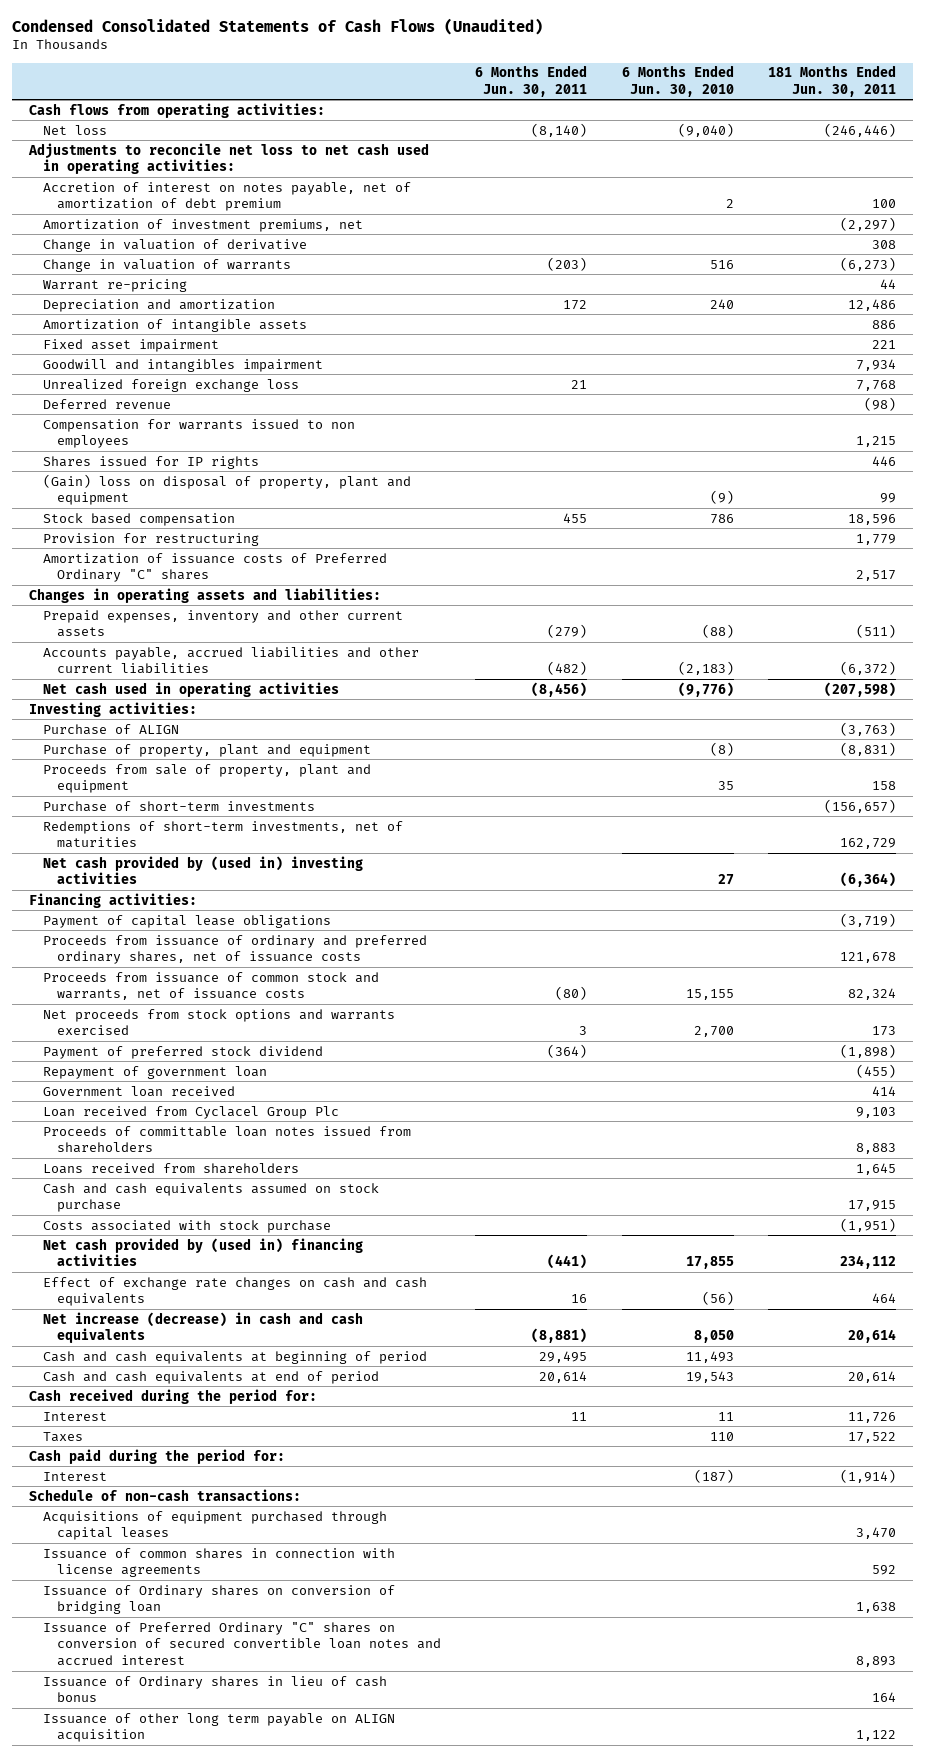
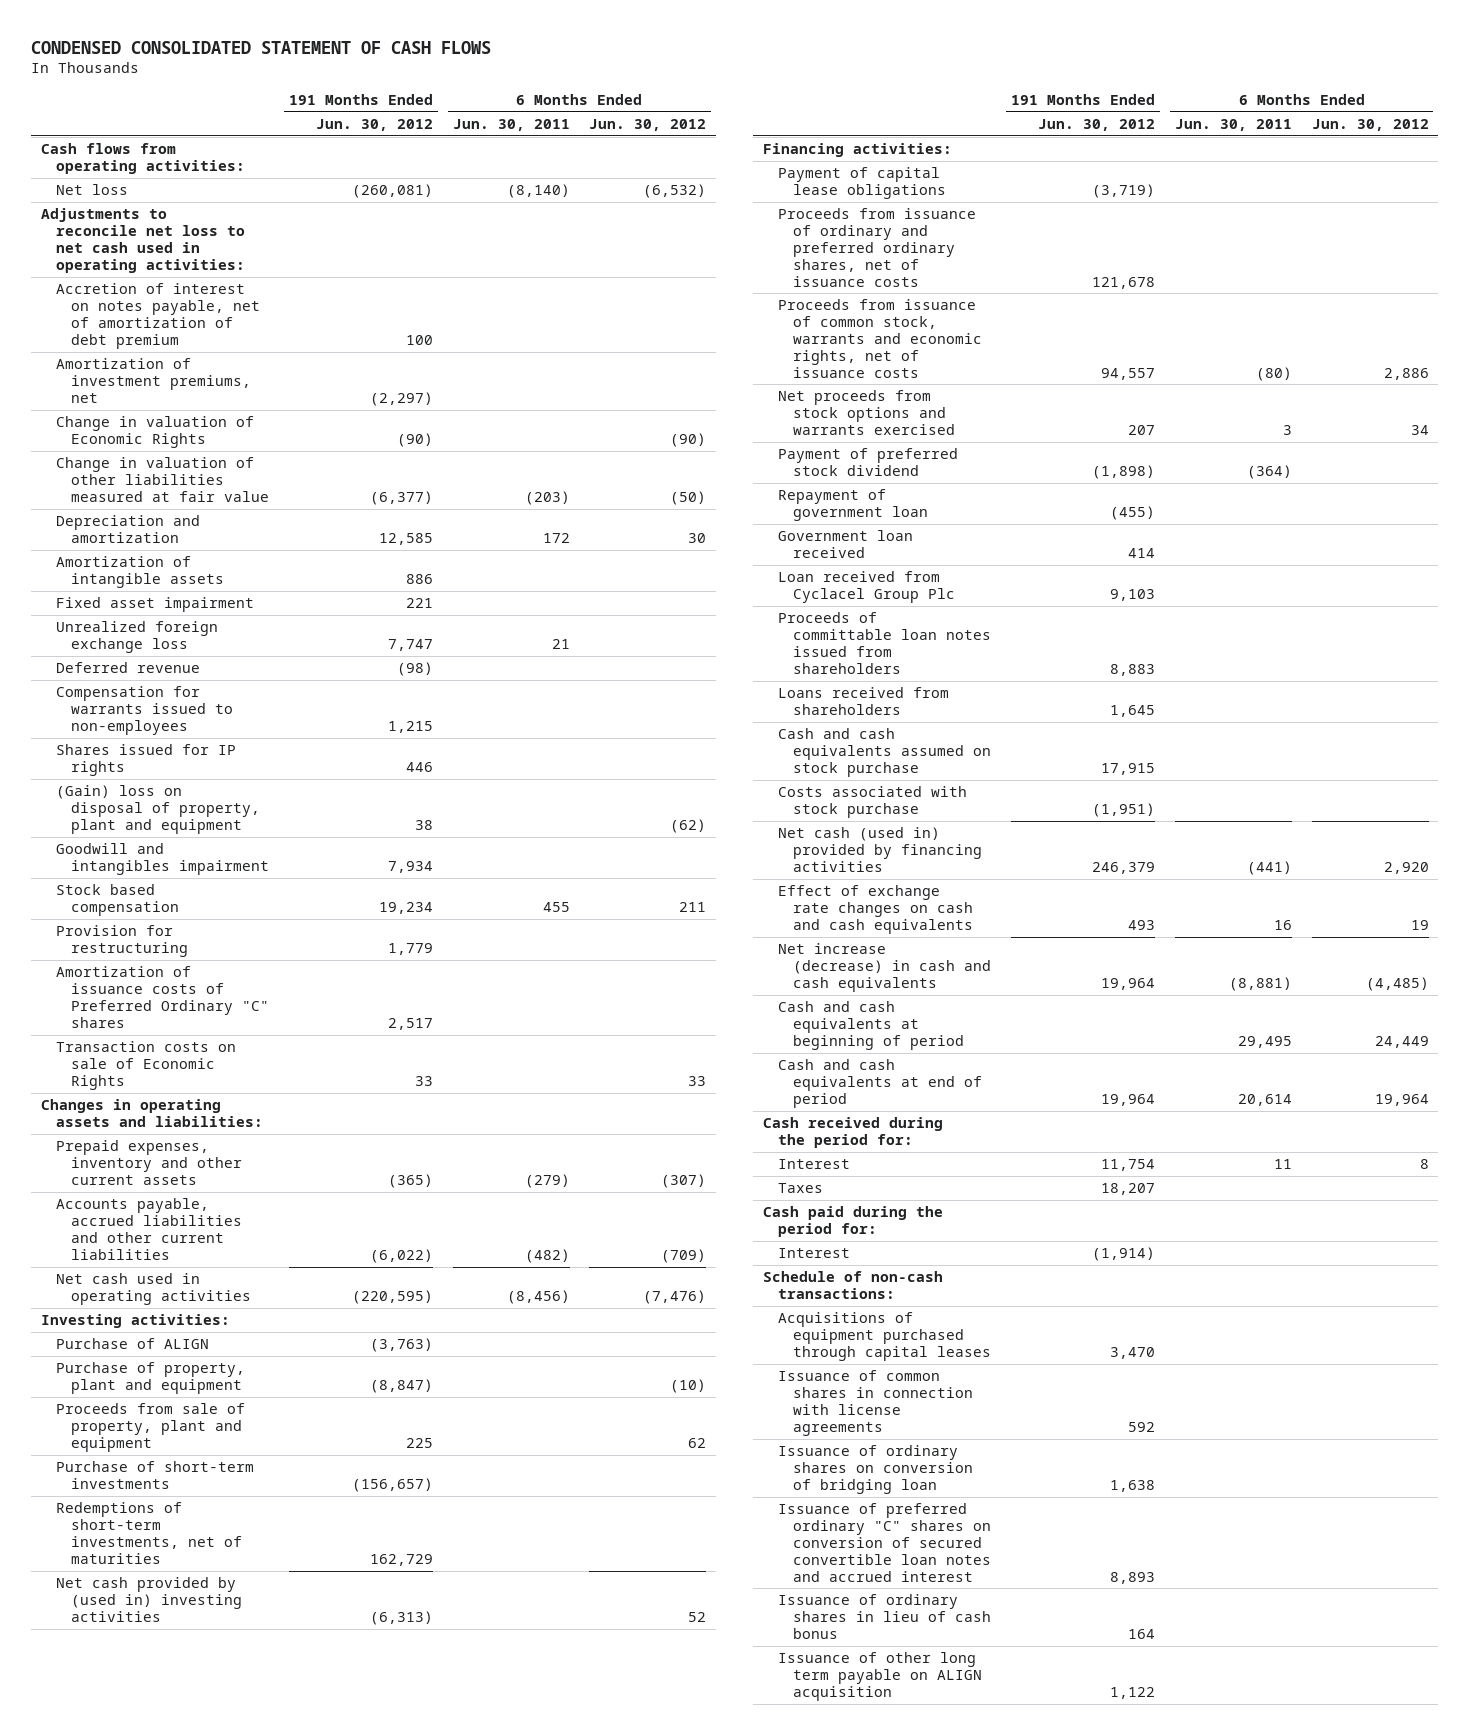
- Condensed Consolidated Statements of Cash Flows (Unaudited)
+ CONDENSED CONSOLIDATED STATEMENT OF CASH FLOWS
- | 6 Months Ended Jun. 30, 2011 | 6 Months Ended Jun. 30, 2010 | 181 Months Ended Jun. 30, 2011
+ | 191 Months Ended Jun. 30, 2012 | 6 Months Ended Jun. 30, 2011 | 6 Months Ended Jun. 30, 2012
- Change in valuation of derivative | | | 308
- Change in valuation of warrants | (203) | 516 | (6,273)
- Warrant re-pricing | | | 44
+ Change in valuation of Economic Rights | (90) | | (90)
+ Change in valuation of other liabilities measured at fair value | (6,377) | (203) | (50)
- Compensation for warrants issued to non employees | | | 1,215
+ Compensation for warrants issued to non-employees | 1,215 | |
moved down: Goodwill and intangibles impairment | 7,934 | |
+ Transaction costs on sale of Economic Rights | 33 | | 33
- Proceeds from issuance of common stock and warrants, net of issuance costs | (80) | 15,155 | 82,324
+ Proceeds from issuance of common stock, warrants and economic rights, net of issuance costs | 94,557 | (80) | 2,886
- Net cash provided by (used in) financing activities | (441) | 17,855 | 234,112
+ Net cash (used in) provided by financing activities | 246,379 | (441) | 2,920
- Issuance of Ordinary shares on conversion of bridging loan | | | 1,638
- Issuance of Preferred Ordinary "C" shares on conversion of secured convertible loan notes and accrued interest | | | 8,893
- Issuance of Ordinary shares in lieu of cash bonus | | | 164
+ Issuance of ordinary shares on conversion of bridging loan | 1,638 | |
+ Issuance of preferred ordinary "C" shares on conversion of secured convertible loan notes and accrued interest | 8,893 | |
+ Issuance of ordinary shares in lieu of cash bonus | 164 | |

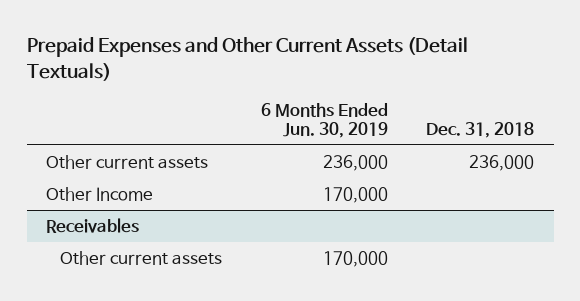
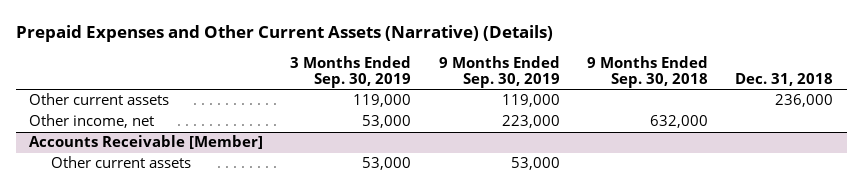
- Prepaid Expenses and Other Current Assets (Detail Textuals)
+ Prepaid Expenses and Other Current Assets (Narrative) (Details)
- | 6 Months Ended Jun. 30, 2019 | Dec. 31, 2018
+ | 3 Months Ended Sep. 30, 2019 | 9 Months Ended Sep. 30, 2019 | 9 Months Ended Sep. 30, 2018 | Dec. 31, 2018
- Other Income | 170,000 |
- Receivables
+ Other income, net | 53,000 | 223,000 | 632,000 |
+ Accounts Receivable [Member]

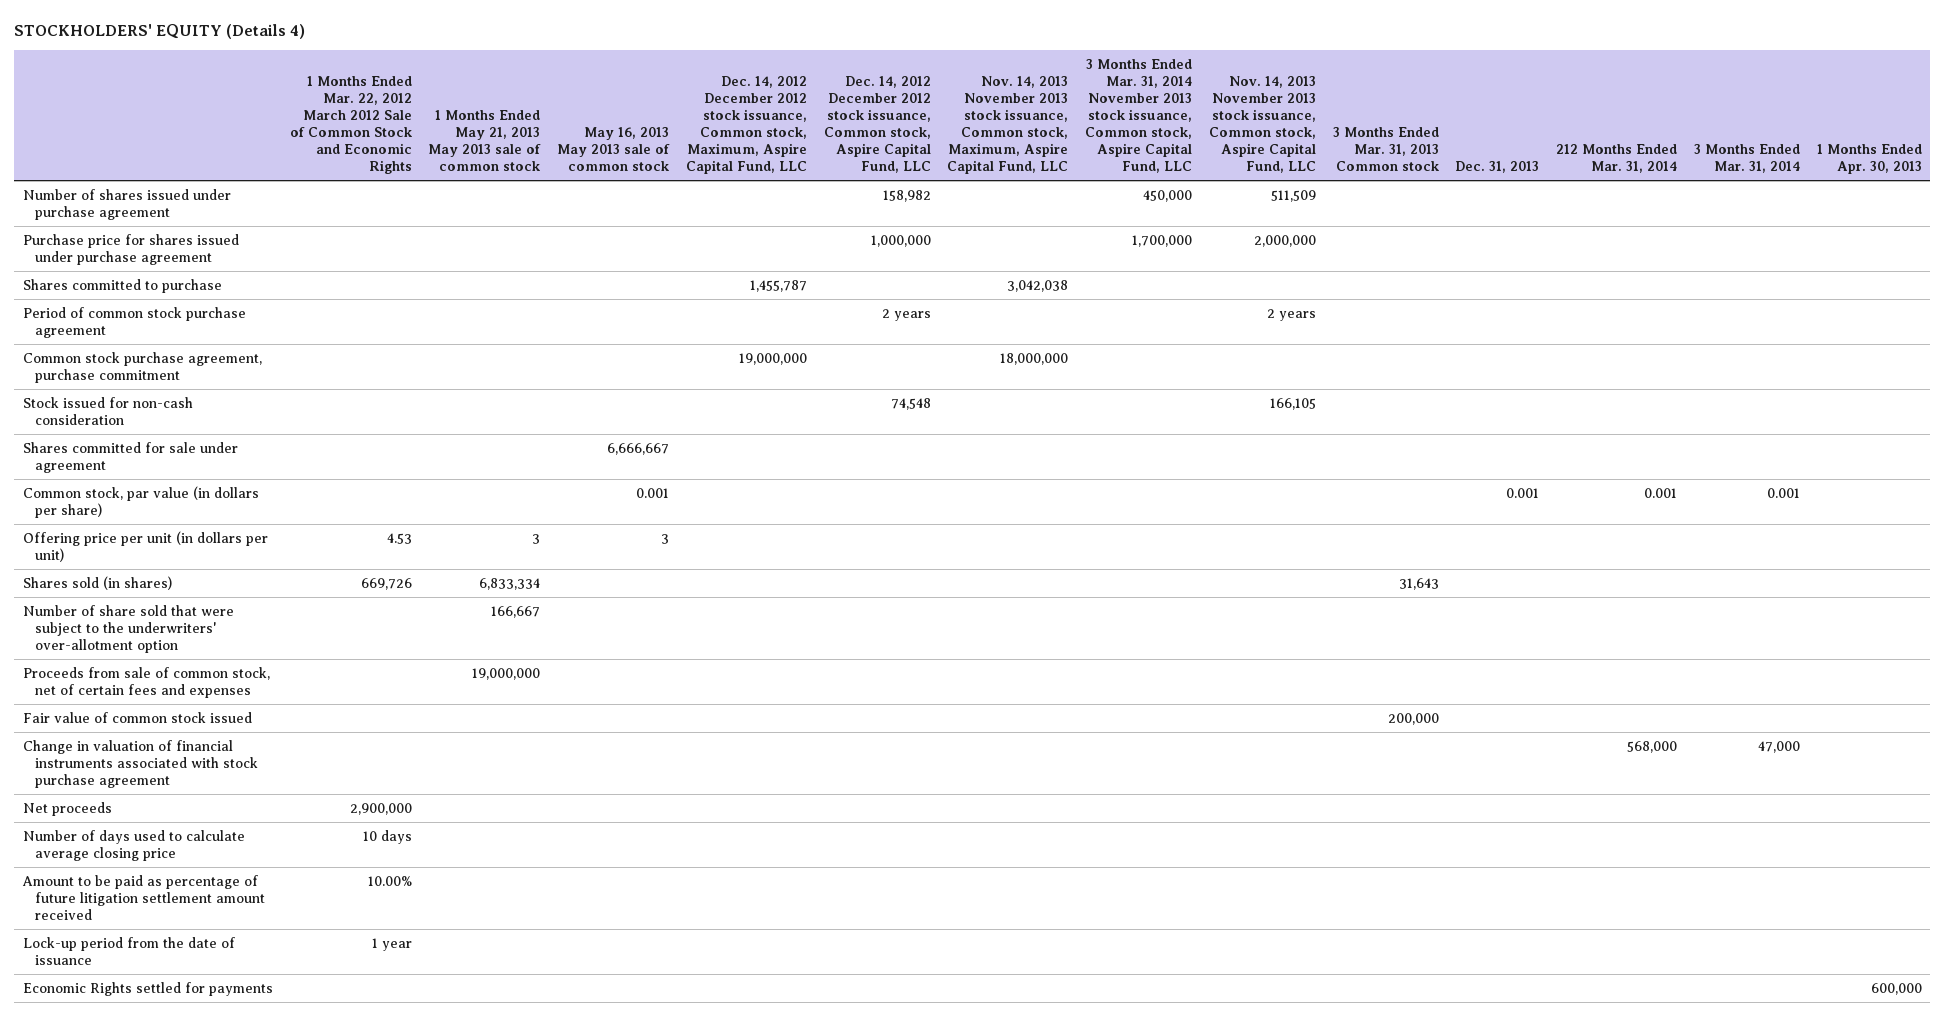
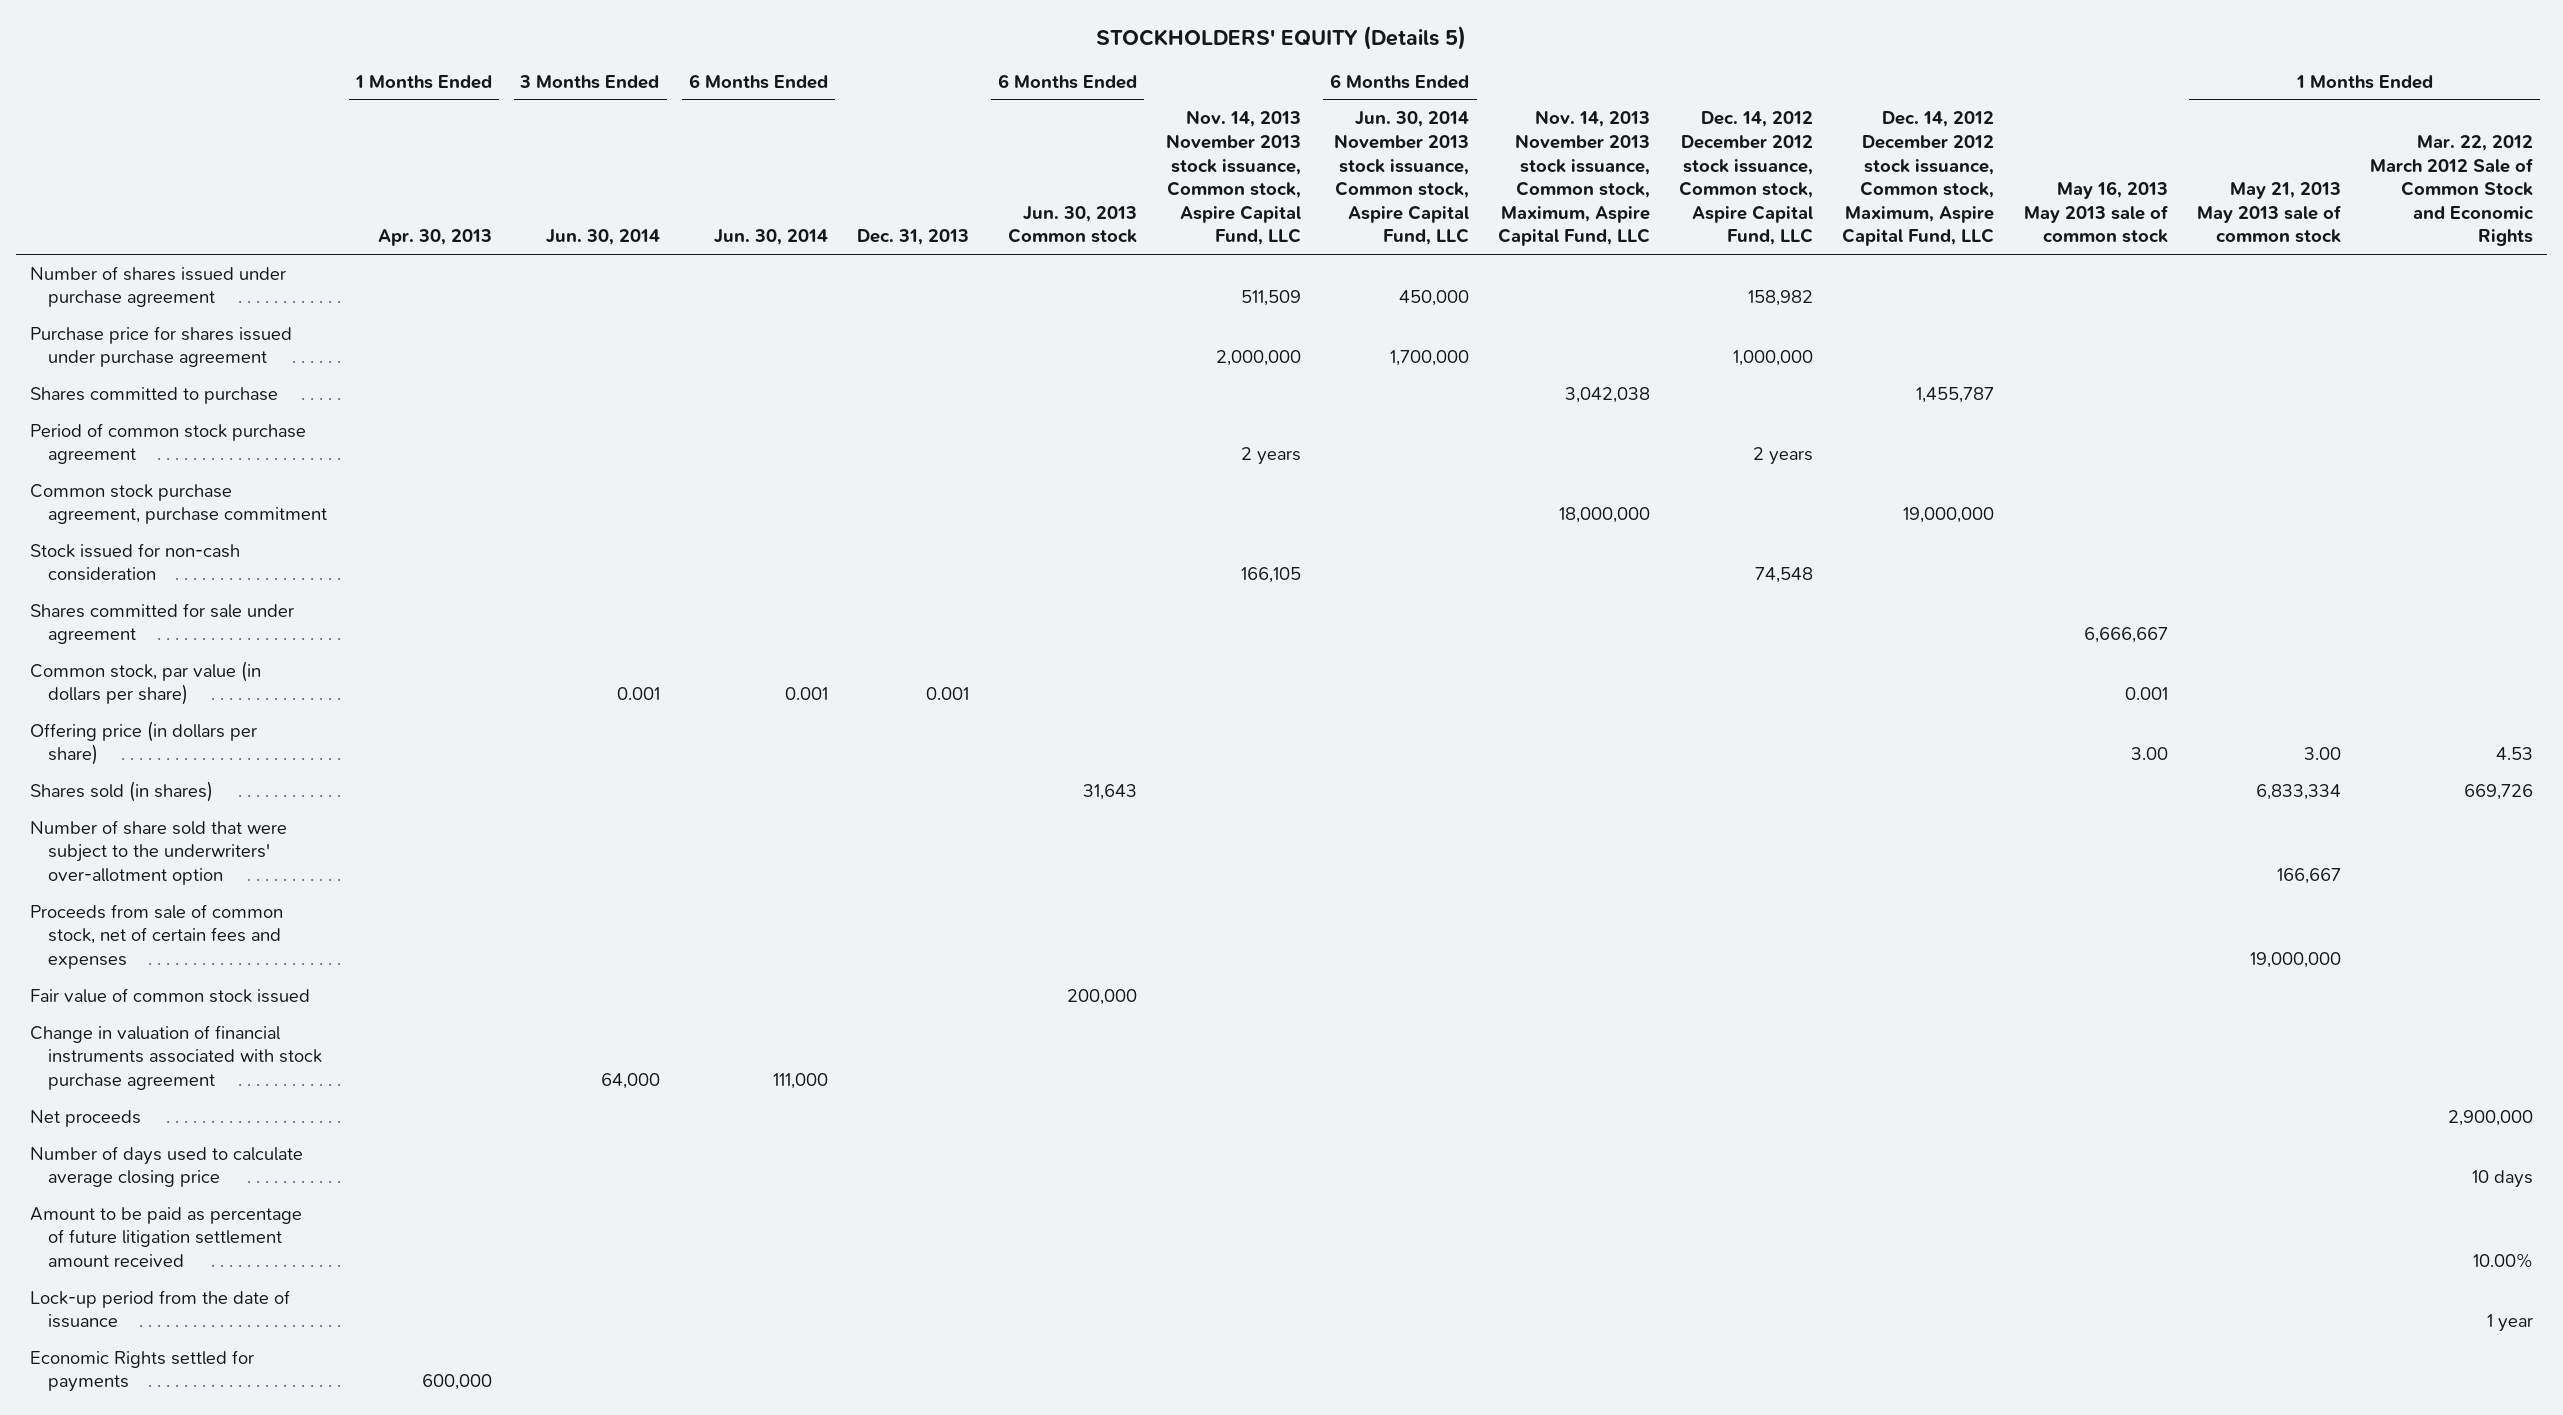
- STOCKHOLDERS' EQUITY (Details 4)
+ STOCKHOLDERS' EQUITY (Details 5)
- | 1 Months Ended Mar. 22, 2012 March 2012 Sale of Common Stock and Economic Rights | 1 Months Ended May 21, 2013 May 2013 sale of common stock | May 16, 2013 May 2013 sale of common stock | Dec. 14, 2012 December 2012 stock issuance, Common stock, Maximum, Aspire Capital Fund, LLC | Dec. 14, 2012 December 2012 stock issuance, Common stock, Aspire Capital Fund, LLC | Nov. 14, 2013 November 2013 stock issuance, Common stock, Maximum, Aspire Capital Fund, LLC | 3 Months Ended Mar. 31, 2014 November 2013 stock issuance, Common stock, Aspire Capital Fund, LLC | Nov. 14, 2013 November 2013 stock issuance, Common stock, Aspire Capital Fund, LLC | 3 Months Ended Mar. 31, 2013 Common stock | Dec. 31, 2013 | 212 Months Ended Mar. 31, 2014 | 3 Months Ended Mar. 31, 2014 | 1 Months Ended Apr. 30, 2013
+ | 1 Months Ended Apr. 30, 2013 | 3 Months Ended Jun. 30, 2014 | 6 Months Ended Jun. 30, 2014 | Dec. 31, 2013 | 6 Months Ended Jun. 30, 2013 Common stock | Nov. 14, 2013 November 2013 stock issuance, Common stock, Aspire Capital Fund, LLC | 6 Months Ended Jun. 30, 2014 November 2013 stock issuance, Common stock, Aspire Capital Fund, LLC | Nov. 14, 2013 November 2013 stock issuance, Common stock, Maximum, Aspire Capital Fund, LLC | Dec. 14, 2012 December 2012 stock issuance, Common stock, Aspire Capital Fund, LLC | Dec. 14, 2012 December 2012 stock issuance, Common stock, Maximum, Aspire Capital Fund, LLC | May 16, 2013 May 2013 sale of common stock | 1 Months Ended May 21, 2013 May 2013 sale of common stock | 1 Months Ended Mar. 22, 2012 March 2012 Sale of Common Stock and Economic Rights
- Offering price per unit (in dollars per unit) | 4.53 | 3 | 3 | | | | | | | | | |
+ Offering price (in dollars per share) | | | | | | | | | | | 3.00 | 3.00 | 4.53

